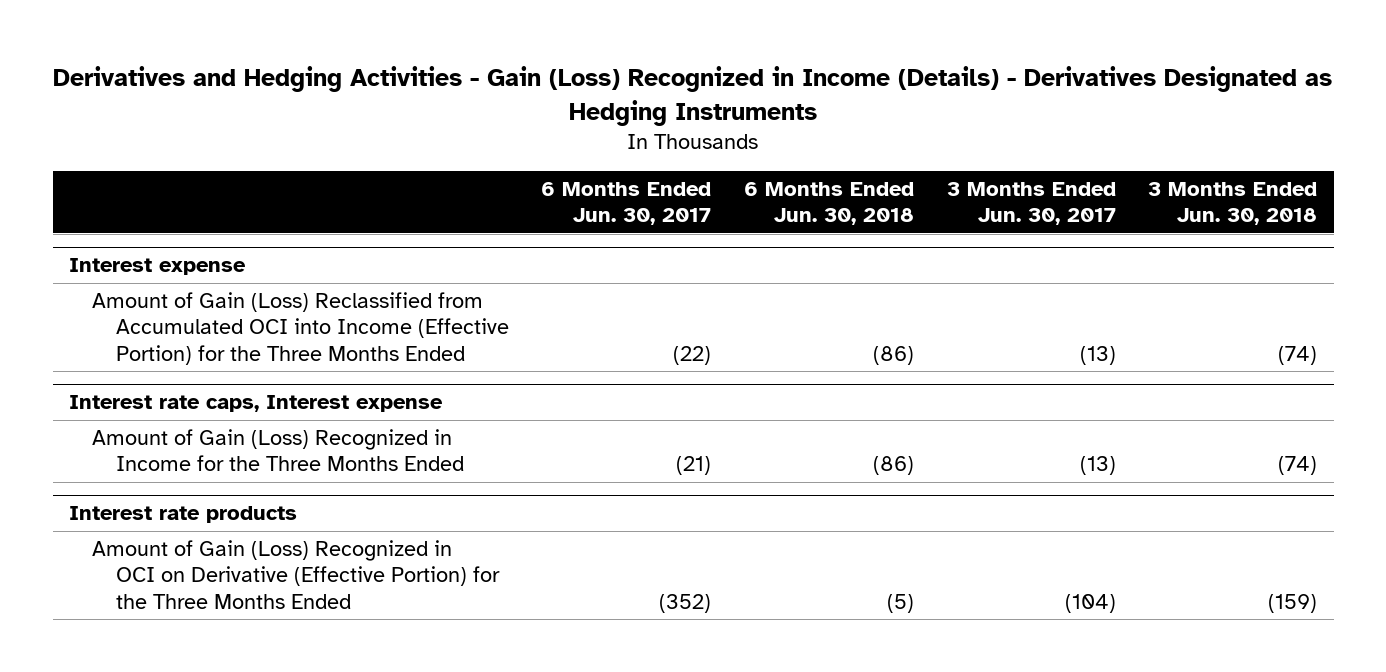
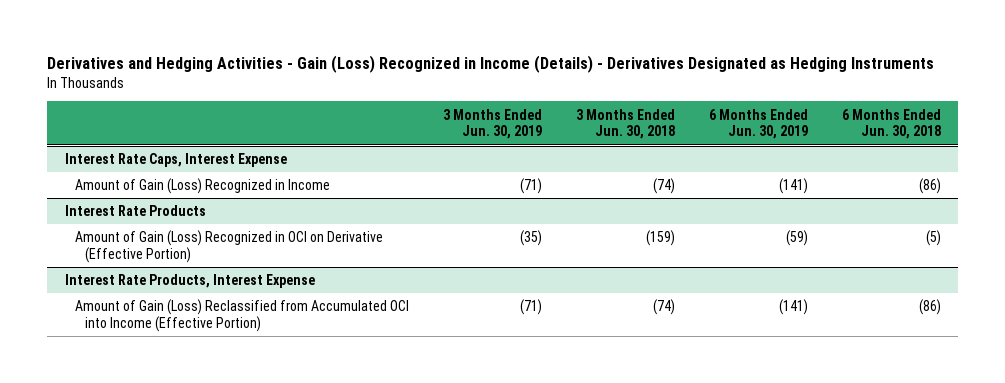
- | 6 Months Ended Jun. 30, 2017 | 6 Months Ended Jun. 30, 2018 | 3 Months Ended Jun. 30, 2017 | 3 Months Ended Jun. 30, 2018
+ | 3 Months Ended Jun. 30, 2019 | 3 Months Ended Jun. 30, 2018 | 6 Months Ended Jun. 30, 2019 | 6 Months Ended Jun. 30, 2018
- Interest expense
- Amount of Gain (Loss) Reclassified from Accumulated OCI into Income (Effective Portion) for the Three Months Ended | (22) | (86) | (13) | (74)
- Interest rate caps, Interest expense
- Amount of Gain (Loss) Recognized in Income for the Three Months Ended | (21) | (86) | (13) | (74)
- Interest rate products
- Amount of Gain (Loss) Recognized in OCI on Derivative (Effective Portion) for the Three Months Ended | (352) | (5) | (104) | (159)
+ Interest Rate Caps, Interest Expense
+ Amount of Gain (Loss) Recognized in Income | (71) | (74) | (141) | (86)
+ Interest Rate Products
+ Amount of Gain (Loss) Recognized in OCI on Derivative (Effective Portion) | (35) | (159) | (59) | (5)
+ Interest Rate Products, Interest Expense
+ Amount of Gain (Loss) Reclassified from Accumulated OCI into Income (Effective Portion) | (71) | (74) | (141) | (86)

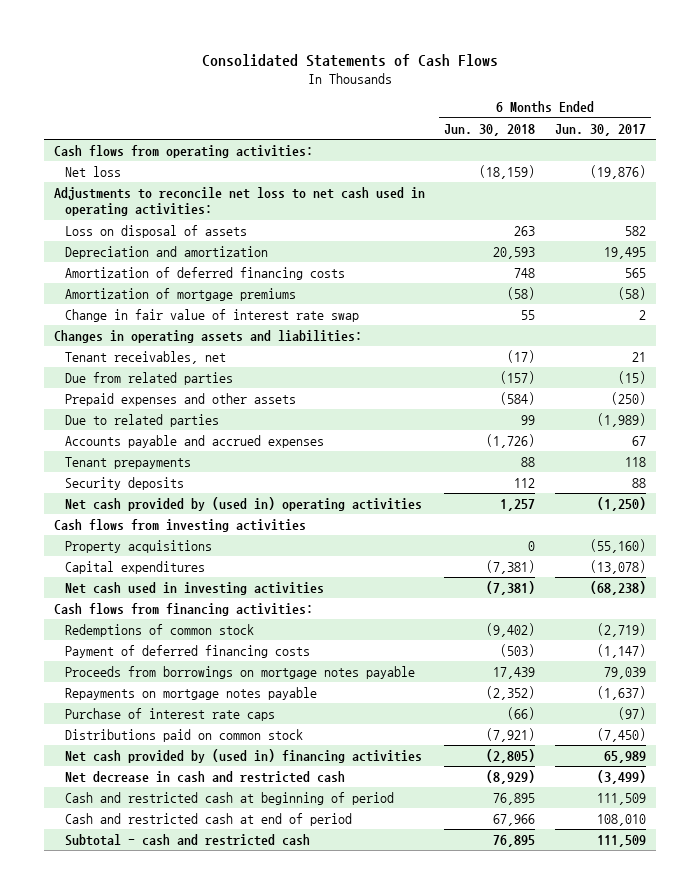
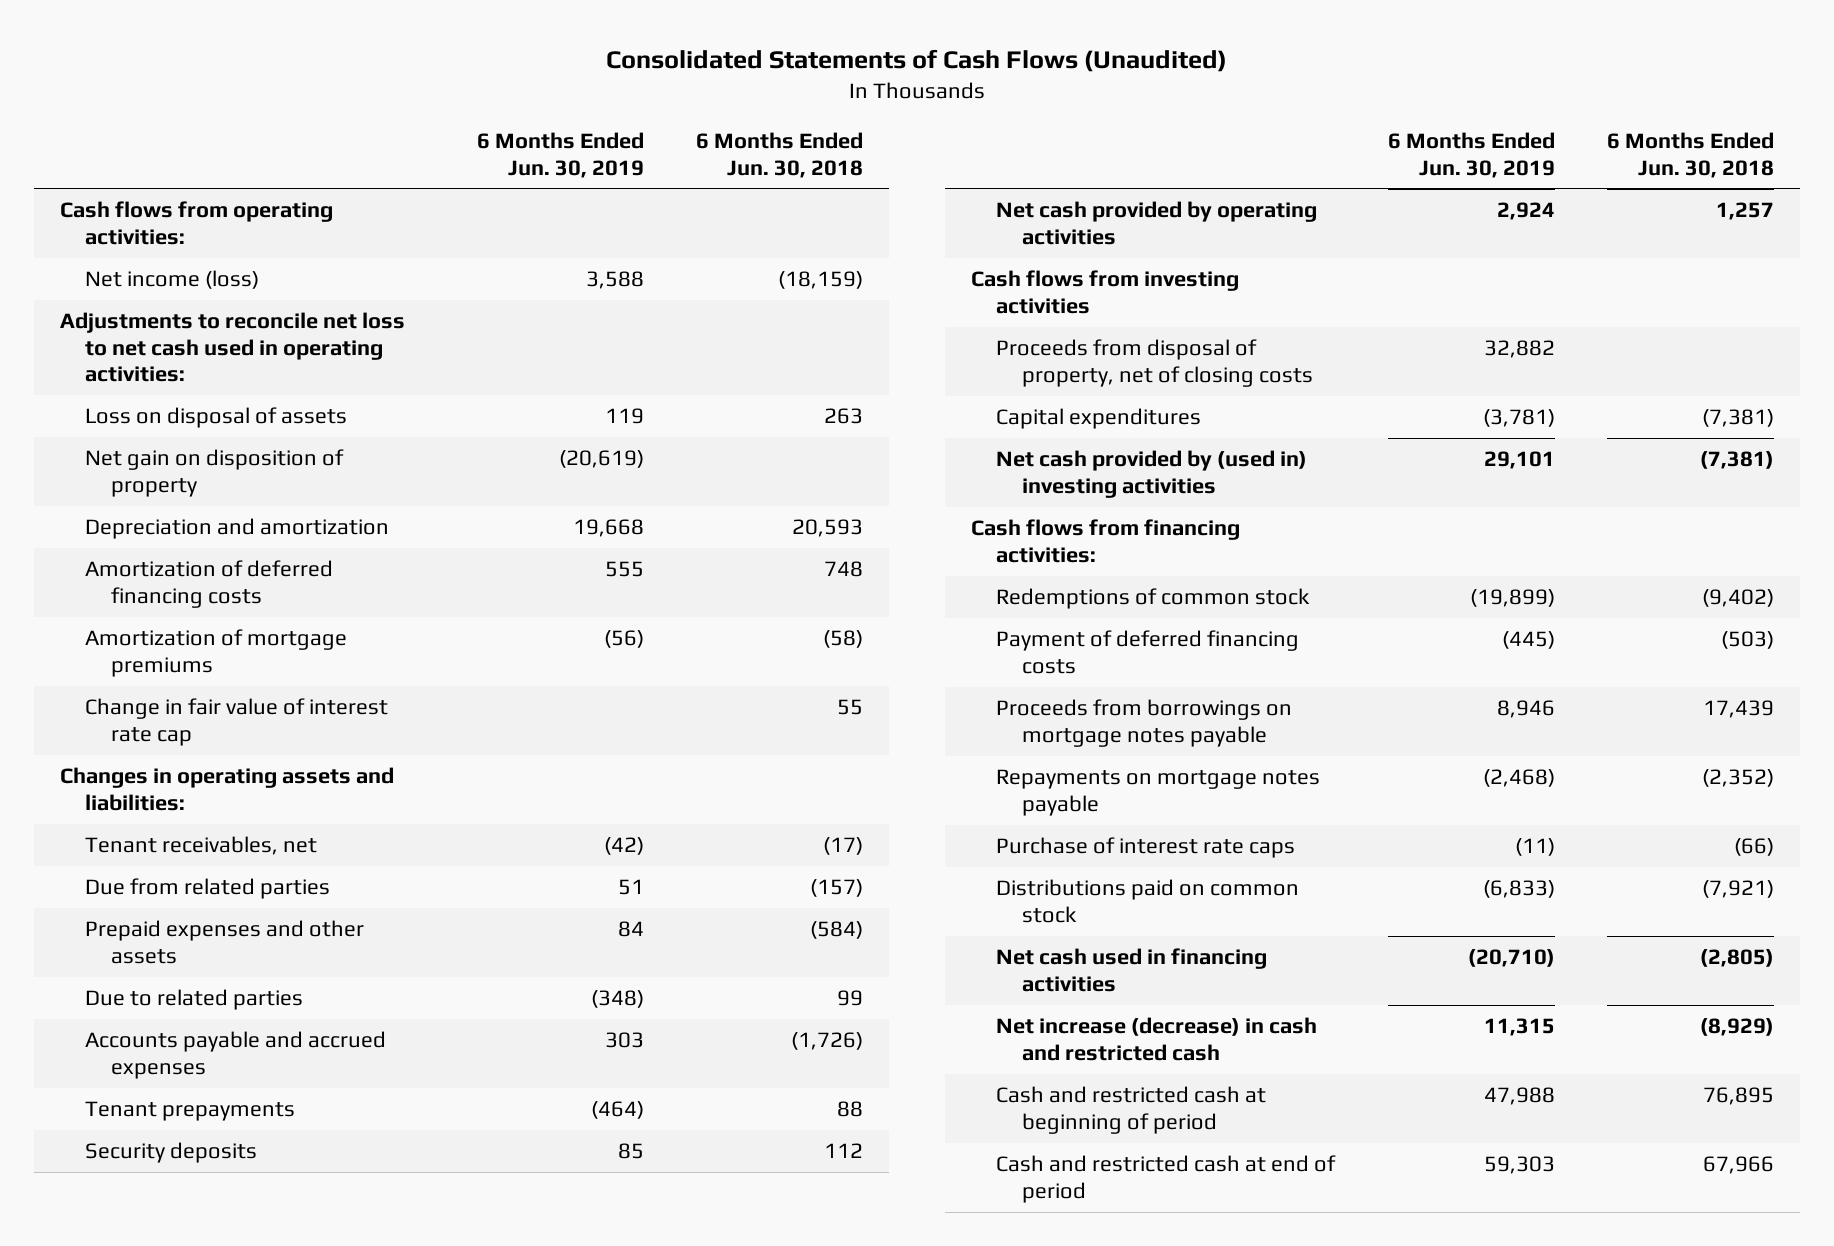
- Consolidated Statements of Cash Flows
+ Consolidated Statements of Cash Flows (Unaudited)
- | 6 Months Ended Jun. 30, 2018 | 6 Months Ended Jun. 30, 2017
+ | 6 Months Ended Jun. 30, 2019 | 6 Months Ended Jun. 30, 2018
- Net loss | (18,159) | (19,876)
+ Net income (loss) | 3,588 | (18,159)
+ Net gain on disposition of property | (20,619) |
- Change in fair value of interest rate swap | 55 | 2
+ Change in fair value of interest rate cap | | 55
- Net cash provided by (used in) operating activities | 1,257 | (1,250)
+ Net cash provided by operating activities | 2,924 | 1,257
- Property acquisitions | 0 | (55,160)
+ Proceeds from disposal of property, net of closing costs | 32,882 |
- Net cash used in investing activities | (7,381) | (68,238)
+ Net cash provided by (used in) investing activities | 29,101 | (7,381)
- Net cash provided by (used in) financing activities | (2,805) | 65,989
- Net decrease in cash and restricted cash | (8,929) | (3,499)
+ Net cash used in financing activities | (20,710) | (2,805)
+ Net increase (decrease) in cash and restricted cash | 11,315 | (8,929)
- Subtotal - cash and restricted cash | 76,895 | 111,509

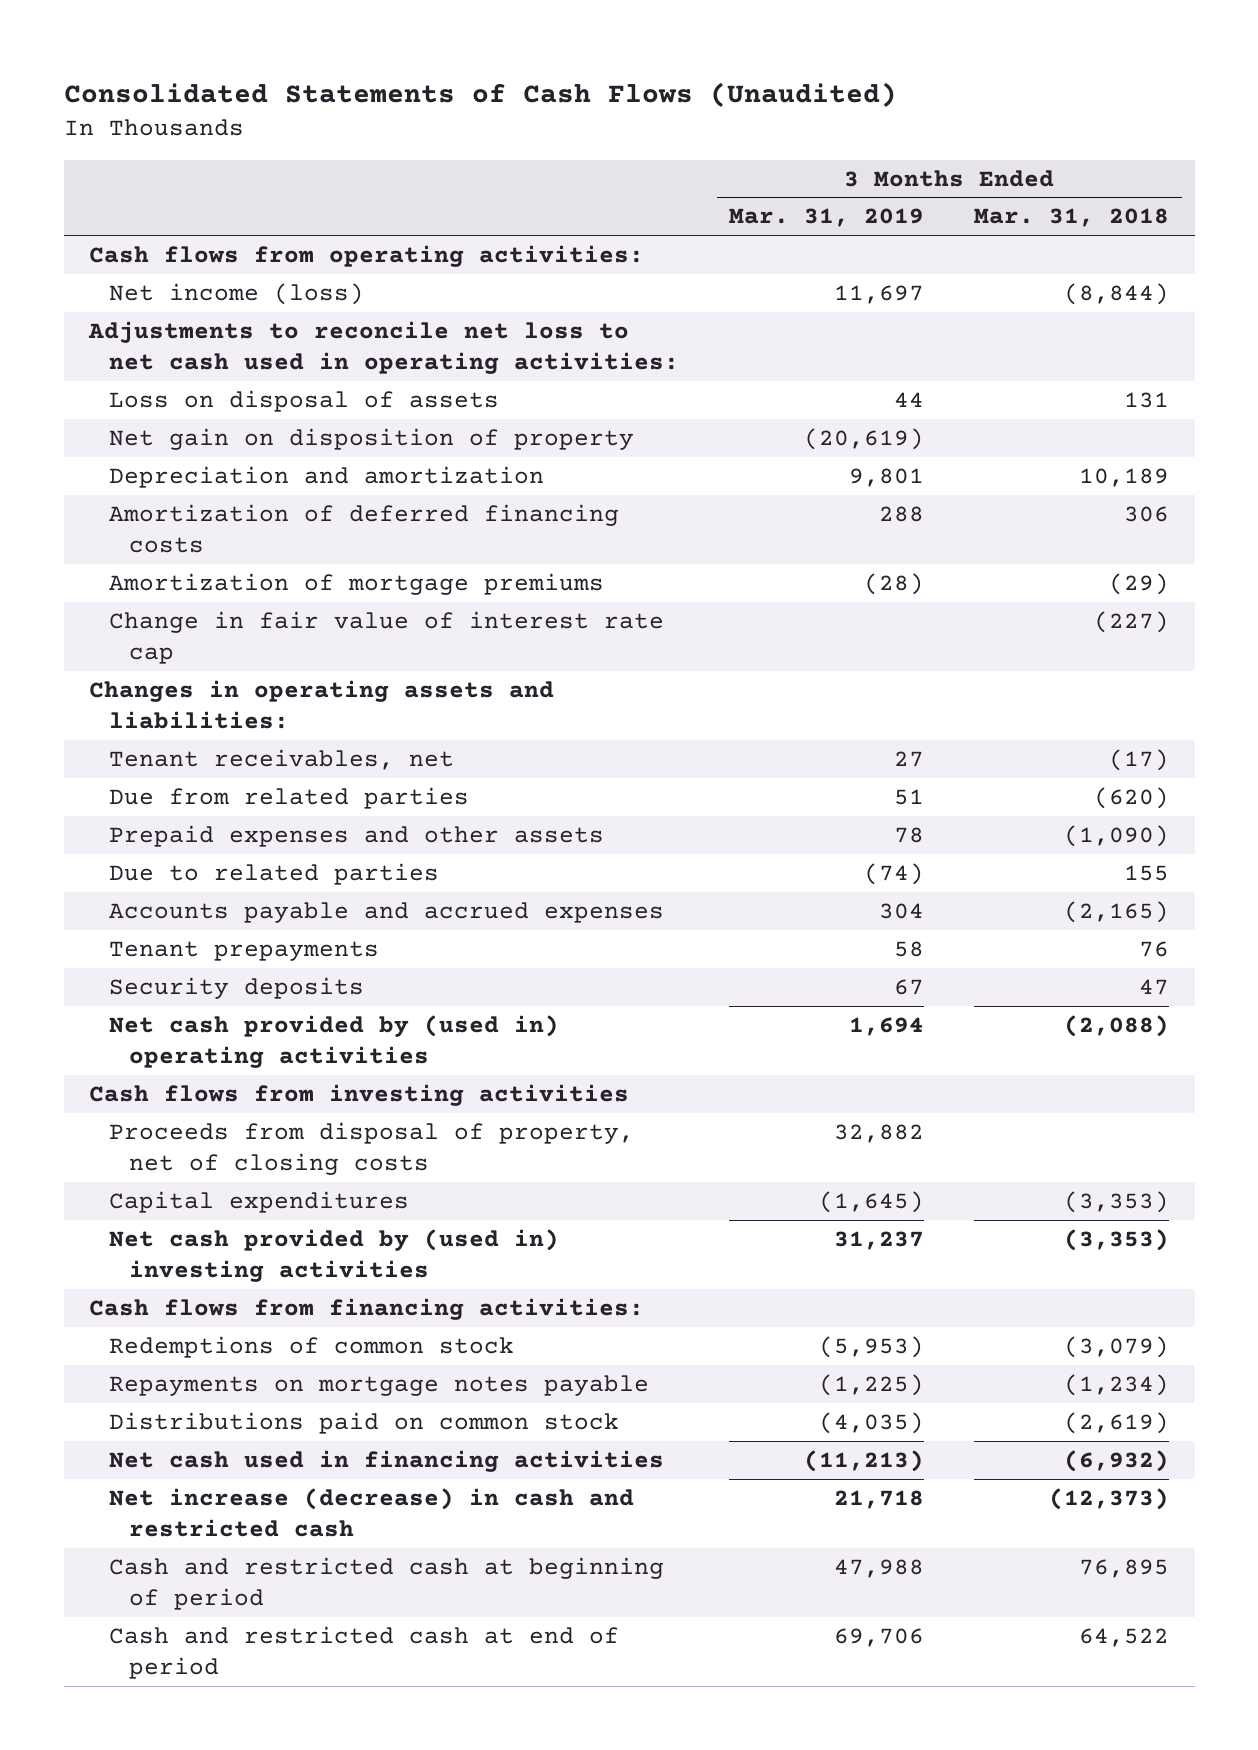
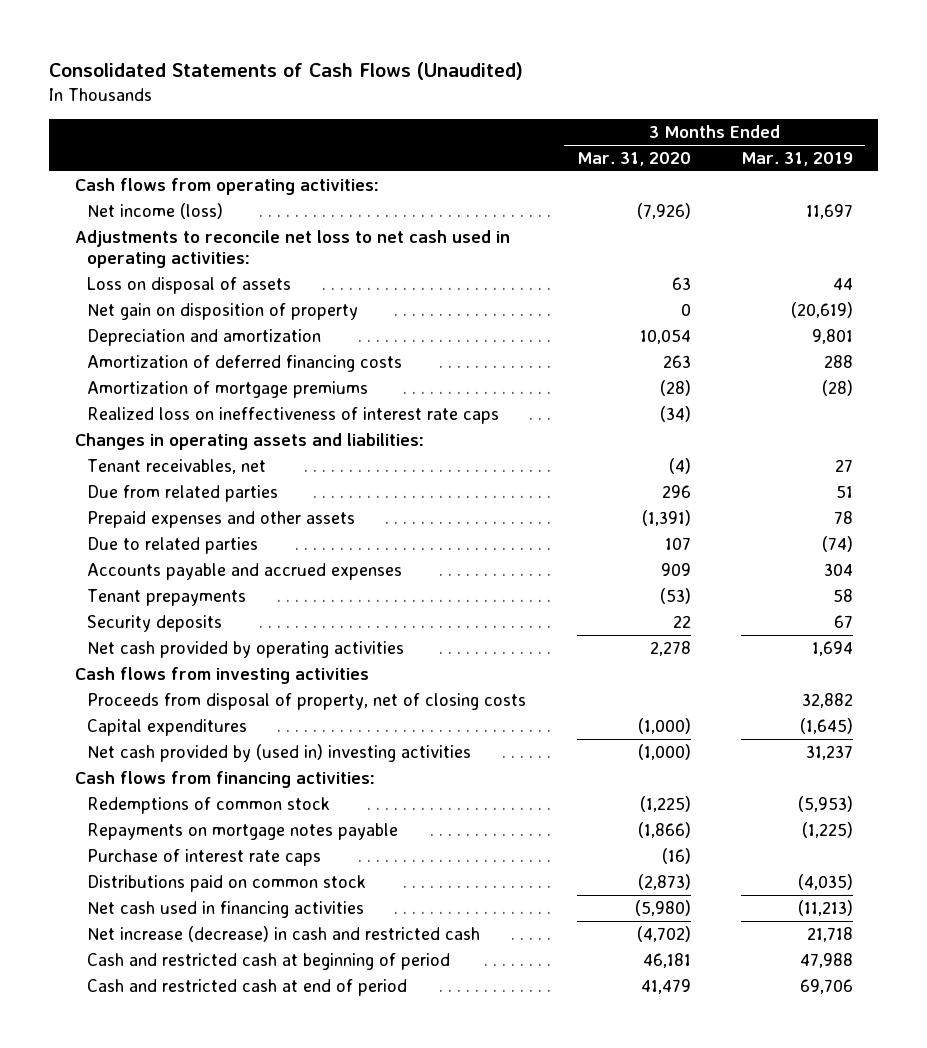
- | 3 Months Ended Mar. 31, 2019 | 3 Months Ended Mar. 31, 2018
+ | 3 Months Ended Mar. 31, 2020 | 3 Months Ended Mar. 31, 2019
- Change in fair value of interest rate cap | | (227)
+ Realized loss on ineffectiveness of interest rate caps | (34) |
- Net cash provided by (used in) operating activities | 1,694 | (2,088)
+ Net cash provided by operating activities | 2,278 | 1,694
+ Purchase of interest rate caps | (16) |

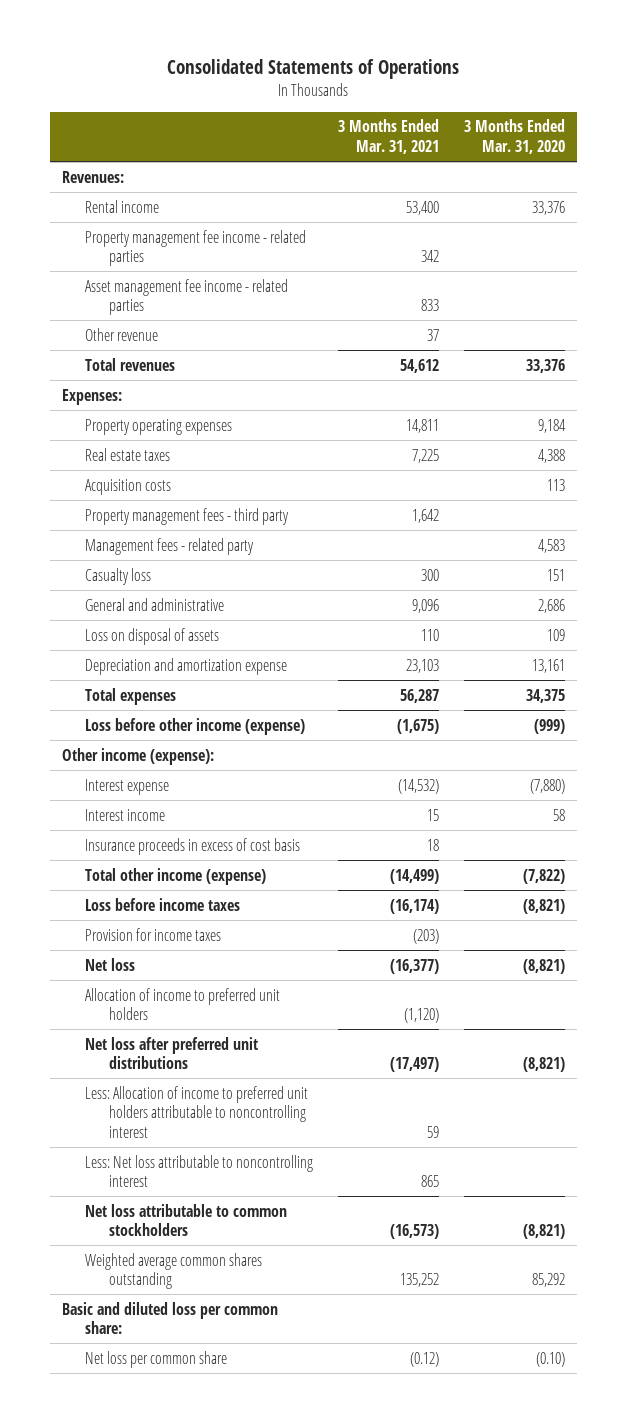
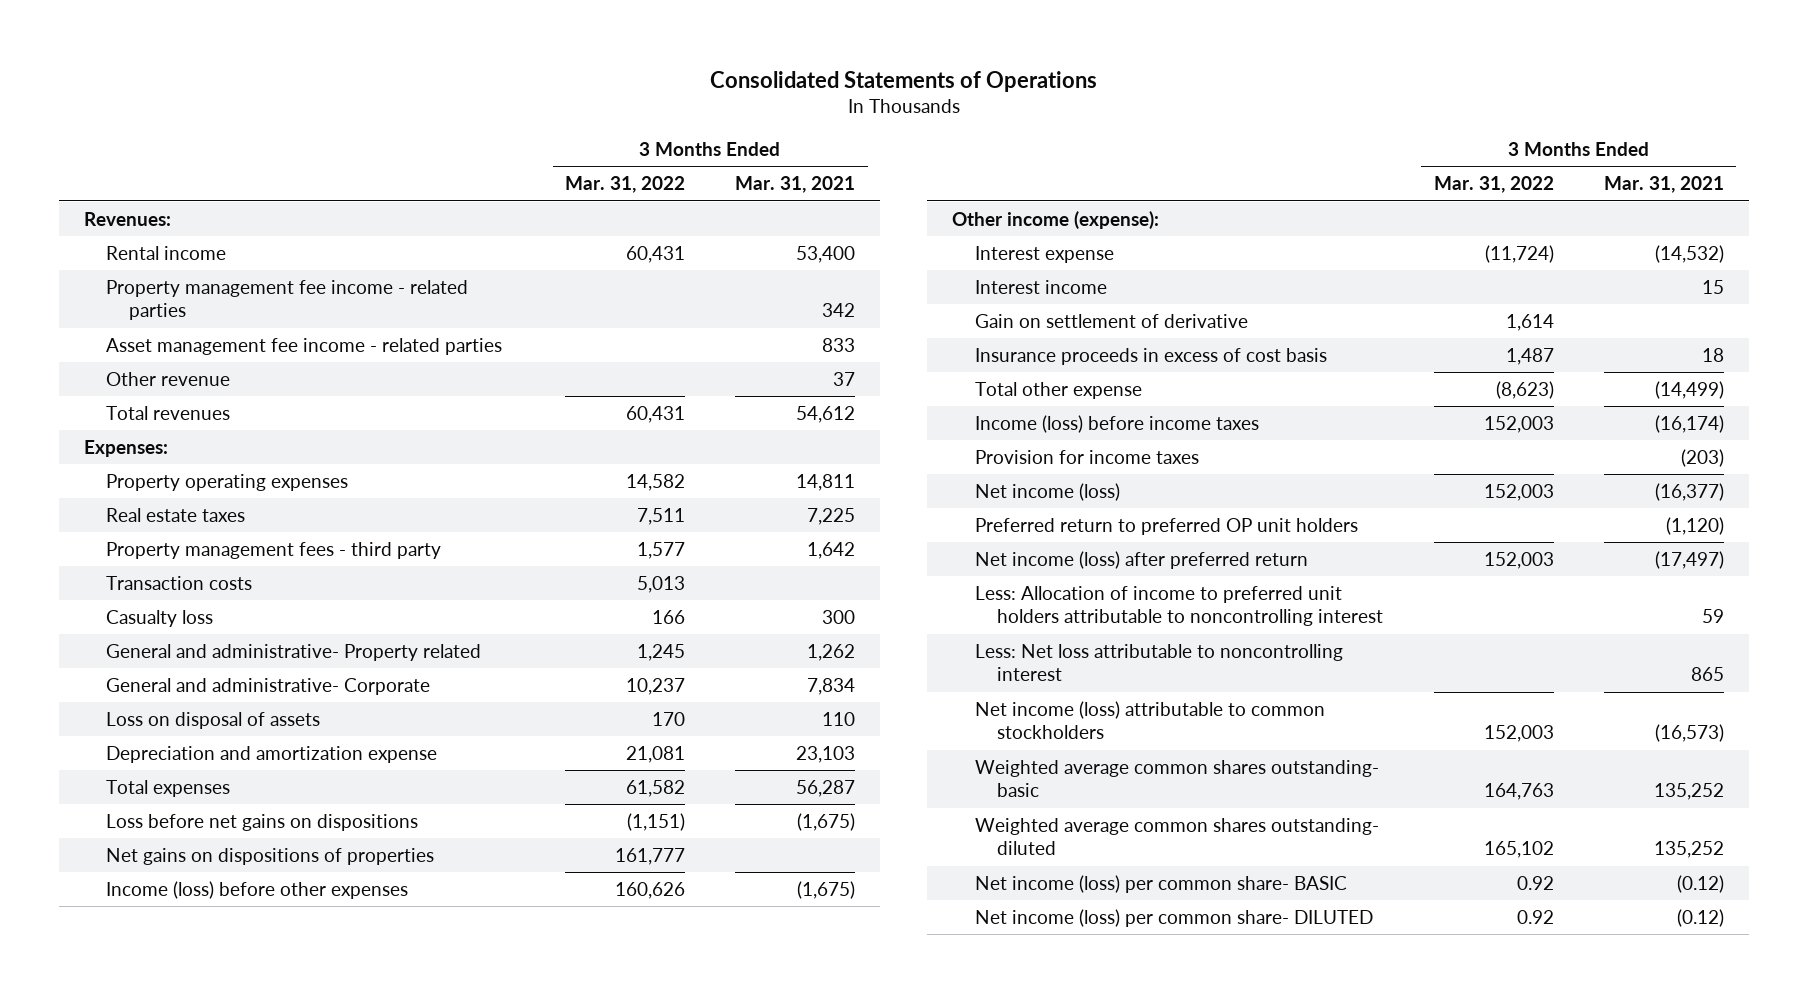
- | 3 Months Ended Mar. 31, 2021 | 3 Months Ended Mar. 31, 2020
+ | 3 Months Ended Mar. 31, 2022 | 3 Months Ended Mar. 31, 2021
- Acquisition costs | | 113
- Management fees - related party | | 4,583
+ Transaction costs | 5,013 |
- General and administrative | 9,096 | 2,686
+ General and administrative- Property related | 1,245 | 1,262
+ General and administrative- Corporate | 10,237 | 7,834
- Loss before other income (expense) | (1,675) | (999)
+ Loss before net gains on dispositions | (1,151) | (1,675)
+ Net gains on dispositions of properties | 161,777 |
+ Income (loss) before other expenses | 160,626 | (1,675)
+ Gain on settlement of derivative | 1,614 |
- Total other income (expense) | (14,499) | (7,822)
- Loss before income taxes | (16,174) | (8,821)
+ Total other expense | (8,623) | (14,499)
+ Income (loss) before income taxes | 152,003 | (16,174)
- Net loss | (16,377) | (8,821)
- Allocation of income to preferred unit holders | (1,120) |
- Net loss after preferred unit distributions | (17,497) | (8,821)
+ Net income (loss) | 152,003 | (16,377)
+ Preferred return to preferred OP unit holders | | (1,120)
+ Net income (loss) after preferred return | 152,003 | (17,497)
- Net loss attributable to common stockholders | (16,573) | (8,821)
- Weighted average common shares outstanding | 135,252 | 85,292
- Basic and diluted loss per common share:
- Net loss per common share | (0.12) | (0.10)
+ Net income (loss) attributable to common stockholders | 152,003 | (16,573)
+ Weighted average common shares outstanding- basic | 164,763 | 135,252
+ Weighted average common shares outstanding- diluted | 165,102 | 135,252
+ Net income (loss) per common share- BASIC | 0.92 | (0.12)
+ Net income (loss) per common share- DILUTED | 0.92 | (0.12)

